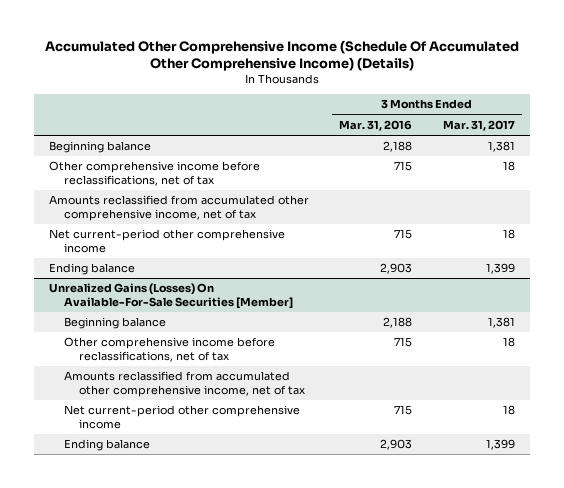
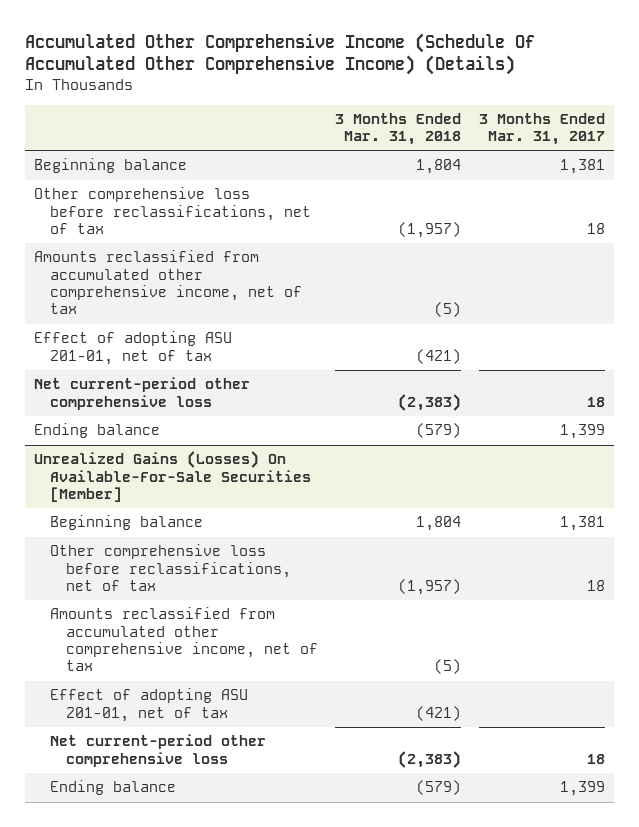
- | 3 Months Ended Mar. 31, 2016 | 3 Months Ended Mar. 31, 2017
+ | 3 Months Ended Mar. 31, 2018 | 3 Months Ended Mar. 31, 2017
- Other comprehensive income before reclassifications, net of tax | 715 | 18
+ Other comprehensive loss before reclassifications, net of tax | (1,957) | 18
- Net current-period other comprehensive income | 715 | 18
+ Effect of adopting ASU 201-01, net of tax | (421) |
+ Net current-period other comprehensive loss | (2,383) | 18
@ Unrealized Gains (Losses) On Available-For-Sale Securities [Member]
- Other comprehensive income before reclassifications, net of tax | 715 | 18
+ Other comprehensive loss before reclassifications, net of tax | (1,957) | 18
- Net current-period other comprehensive income | 715 | 18
+ Effect of adopting ASU 201-01, net of tax | (421) |
+ Net current-period other comprehensive loss | (2,383) | 18

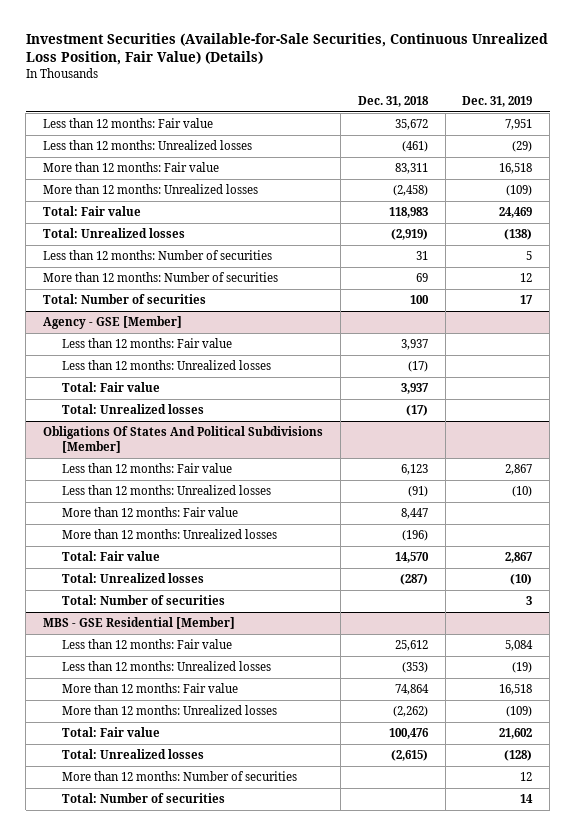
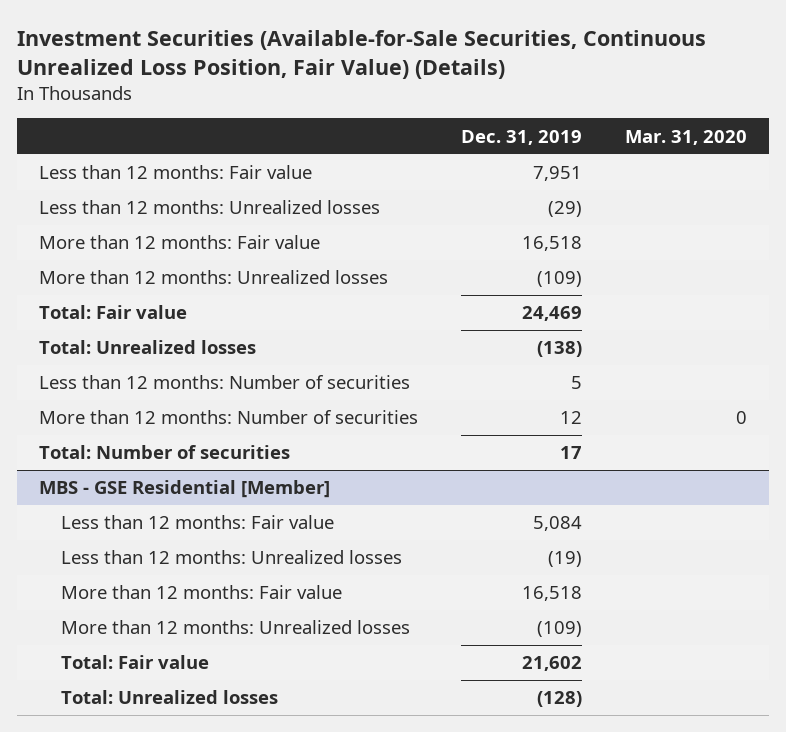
- | Dec. 31, 2018 | Dec. 31, 2019
+ | Dec. 31, 2019 | Mar. 31, 2020
- Agency - GSE [Member]
- Less than 12 months: Fair value | 3,937 |
- Less than 12 months: Unrealized losses | (17) |
- Total: Fair value | 3,937 |
- Total: Unrealized losses | (17) |
- Obligations Of States And Political Subdivisions [Member]
- Less than 12 months: Fair value | 6,123 | 2,867
- Less than 12 months: Unrealized losses | (91) | (10)
- More than 12 months: Fair value | 8,447 |
- More than 12 months: Unrealized losses | (196) |
- Total: Fair value | 14,570 | 2,867
- Total: Unrealized losses | (287) | (10)
- Total: Number of securities | | 3
@ MBS - GSE Residential [Member]
- More than 12 months: Number of securities | | 12
- Total: Number of securities | | 14

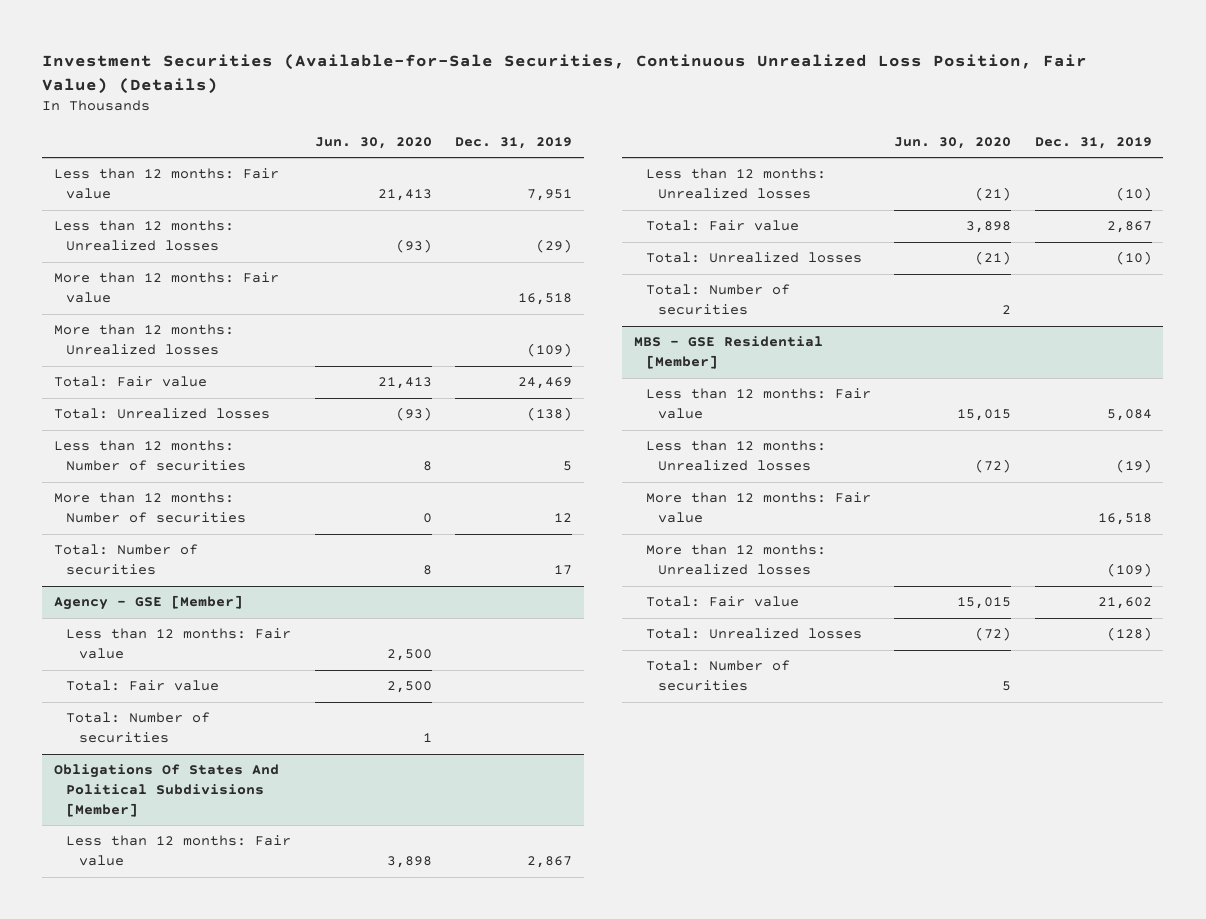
- | Dec. 31, 2019 | Mar. 31, 2020
+ | Jun. 30, 2020 | Dec. 31, 2019
+ Agency - GSE [Member]
+ Less than 12 months: Fair value | 2,500 |
+ Total: Fair value | 2,500 |
+ Total: Number of securities | 1 |
+ Obligations Of States And Political Subdivisions [Member]
+ Less than 12 months: Fair value | 3,898 | 2,867
+ Less than 12 months: Unrealized losses | (21) | (10)
+ Total: Fair value | 3,898 | 2,867
+ Total: Unrealized losses | (21) | (10)
+ Total: Number of securities | 2 |
@ MBS - GSE Residential [Member]
+ Total: Number of securities | 5 |

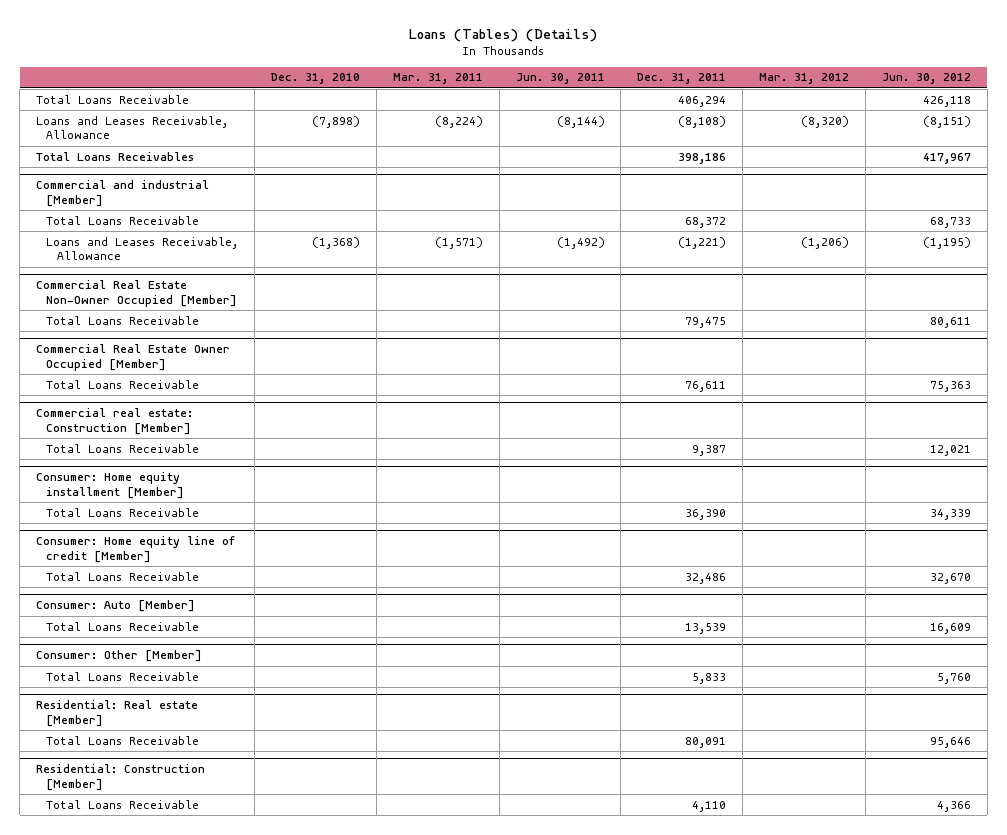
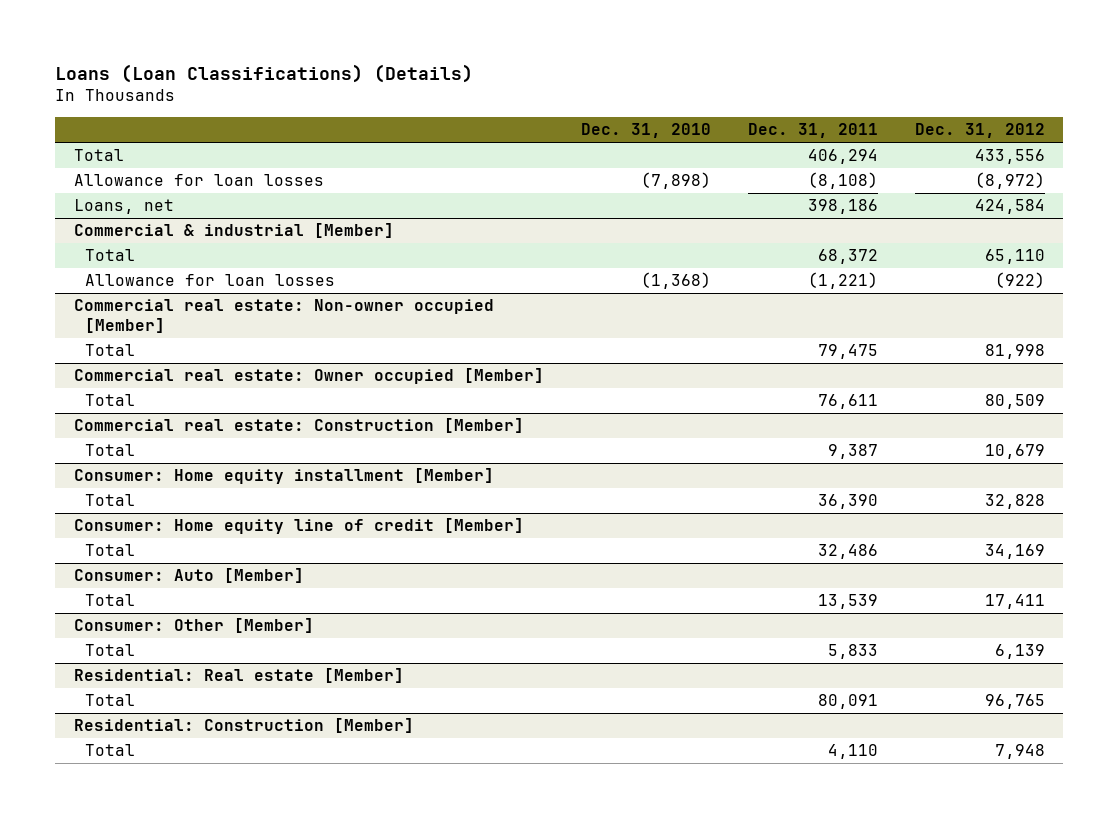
- Loans (Tables) (Details)
+ Loans (Loan Classifications) (Details)
- | Dec. 31, 2010 | Mar. 31, 2011 | Jun. 30, 2011 | Dec. 31, 2011 | Mar. 31, 2012 | Jun. 30, 2012
+ | Dec. 31, 2010 | Dec. 31, 2011 | Dec. 31, 2012
- Total Loans Receivable | | | | 406,294 | | 426,118
- Loans and Leases Receivable, Allowance | (7,898) | (8,224) | (8,144) | (8,108) | (8,320) | (8,151)
- Total Loans Receivables | | | | 398,186 | | 417,967
- Commercial and industrial [Member]
- Total Loans Receivable | | | | 68,372 | | 68,733
- Loans and Leases Receivable, Allowance | (1,368) | (1,571) | (1,492) | (1,221) | (1,206) | (1,195)
- Commercial Real Estate Non-Owner Occupied [Member]
- Total Loans Receivable | | | | 79,475 | | 80,611
- Commercial Real Estate Owner Occupied [Member]
- Total Loans Receivable | | | | 76,611 | | 75,363
+ Total | | 406,294 | 433,556
+ Allowance for loan losses | (7,898) | (8,108) | (8,972)
+ Loans, net | | 398,186 | 424,584
+ Commercial & industrial [Member]
+ Total | | 68,372 | 65,110
+ Allowance for loan losses | (1,368) | (1,221) | (922)
+ Commercial real estate: Non-owner occupied [Member]
+ Total | | 79,475 | 81,998
+ Commercial real estate: Owner occupied [Member]
+ Total | | 76,611 | 80,509
@ Commercial real estate: Construction [Member]
- Total Loans Receivable | | | | 9,387 | | 12,021
+ Total | | 9,387 | 10,679
@ Consumer: Home equity installment [Member]
- Total Loans Receivable | | | | 36,390 | | 34,339
+ Total | | 36,390 | 32,828
@ Consumer: Home equity line of credit [Member]
- Total Loans Receivable | | | | 32,486 | | 32,670
+ Total | | 32,486 | 34,169
@ Consumer: Auto [Member]
- Total Loans Receivable | | | | 13,539 | | 16,609
+ Total | | 13,539 | 17,411
@ Consumer: Other [Member]
- Total Loans Receivable | | | | 5,833 | | 5,760
+ Total | | 5,833 | 6,139
@ Residential: Real estate [Member]
- Total Loans Receivable | | | | 80,091 | | 95,646
+ Total | | 80,091 | 96,765
@ Residential: Construction [Member]
- Total Loans Receivable | | | | 4,110 | | 4,366
+ Total | | 4,110 | 7,948

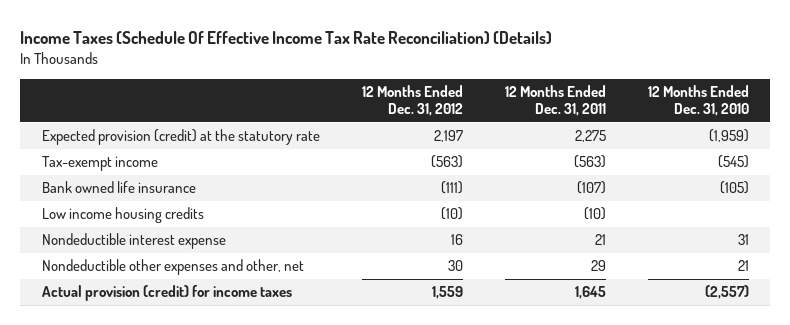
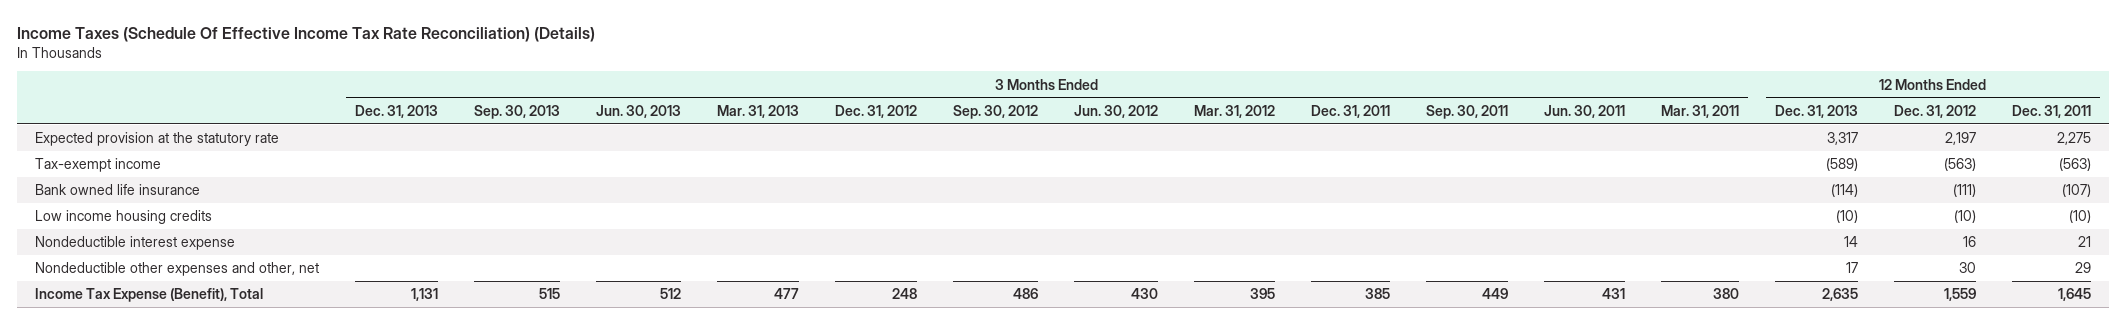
- | 12 Months Ended Dec. 31, 2012 | 12 Months Ended Dec. 31, 2011 | 12 Months Ended Dec. 31, 2010
+ | 3 Months Ended Dec. 31, 2013 | 3 Months Ended Sep. 30, 2013 | 3 Months Ended Jun. 30, 2013 | 3 Months Ended Mar. 31, 2013 | 3 Months Ended Dec. 31, 2012 | 3 Months Ended Sep. 30, 2012 | 3 Months Ended Jun. 30, 2012 | 3 Months Ended Mar. 31, 2012 | 3 Months Ended Dec. 31, 2011 | 3 Months Ended Sep. 30, 2011 | 3 Months Ended Jun. 30, 2011 | 3 Months Ended Mar. 31, 2011 | 12 Months Ended Dec. 31, 2013 | 12 Months Ended Dec. 31, 2012 | 12 Months Ended Dec. 31, 2011
- Expected provision (credit) at the statutory rate | 2,197 | 2,275 | (1,959)
+ Expected provision at the statutory rate | | | | | | | | | | | | | 3,317 | 2,197 | 2,275
- Actual provision (credit) for income taxes | 1,559 | 1,645 | (2,557)
+ Income Tax Expense (Benefit), Total | 1,131 | 515 | 512 | 477 | 248 | 486 | 430 | 395 | 385 | 449 | 431 | 380 | 2,635 | 1,559 | 1,645

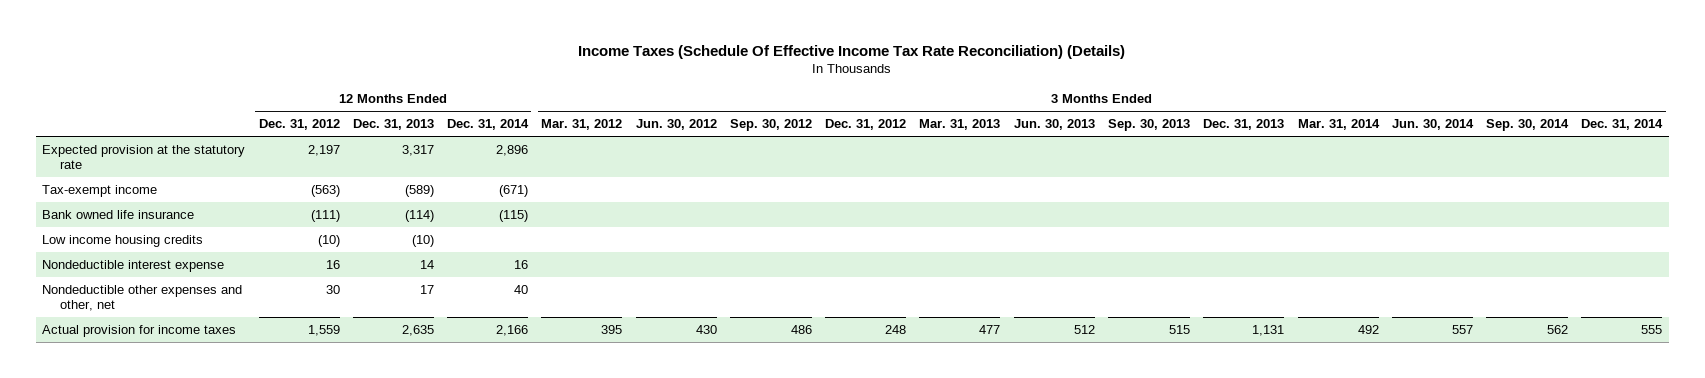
- | 3 Months Ended Dec. 31, 2013 | 3 Months Ended Sep. 30, 2013 | 3 Months Ended Jun. 30, 2013 | 3 Months Ended Mar. 31, 2013 | 3 Months Ended Dec. 31, 2012 | 3 Months Ended Sep. 30, 2012 | 3 Months Ended Jun. 30, 2012 | 3 Months Ended Mar. 31, 2012 | 3 Months Ended Dec. 31, 2011 | 3 Months Ended Sep. 30, 2011 | 3 Months Ended Jun. 30, 2011 | 3 Months Ended Mar. 31, 2011 | 12 Months Ended Dec. 31, 2013 | 12 Months Ended Dec. 31, 2012 | 12 Months Ended Dec. 31, 2011
+ | 12 Months Ended Dec. 31, 2012 | 12 Months Ended Dec. 31, 2013 | 12 Months Ended Dec. 31, 2014 | 3 Months Ended Mar. 31, 2012 | 3 Months Ended Jun. 30, 2012 | 3 Months Ended Sep. 30, 2012 | 3 Months Ended Dec. 31, 2012 | 3 Months Ended Mar. 31, 2013 | 3 Months Ended Jun. 30, 2013 | 3 Months Ended Sep. 30, 2013 | 3 Months Ended Dec. 31, 2013 | 3 Months Ended Mar. 31, 2014 | 3 Months Ended Jun. 30, 2014 | 3 Months Ended Sep. 30, 2014 | 3 Months Ended Dec. 31, 2014
- Income Tax Expense (Benefit), Total | 1,131 | 515 | 512 | 477 | 248 | 486 | 430 | 395 | 385 | 449 | 431 | 380 | 2,635 | 1,559 | 1,645
+ Actual provision for income taxes | 1,559 | 2,635 | 2,166 | 395 | 430 | 486 | 248 | 477 | 512 | 515 | 1,131 | 492 | 557 | 562 | 555

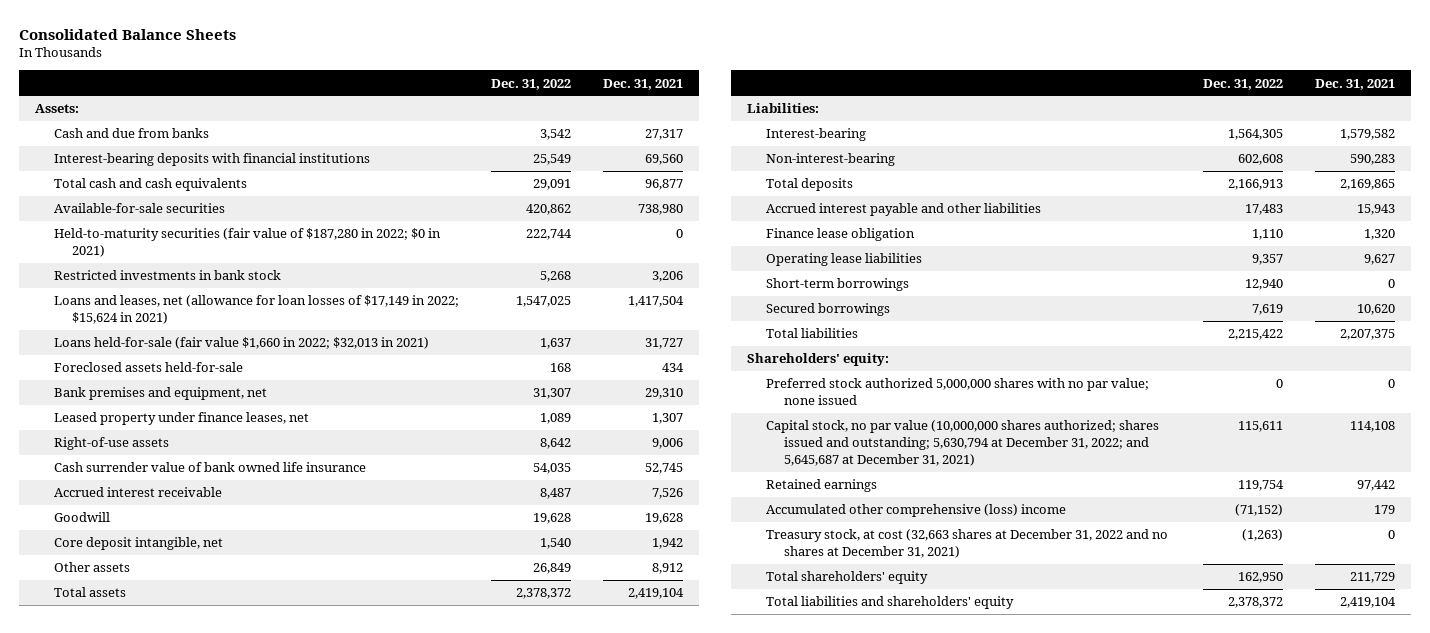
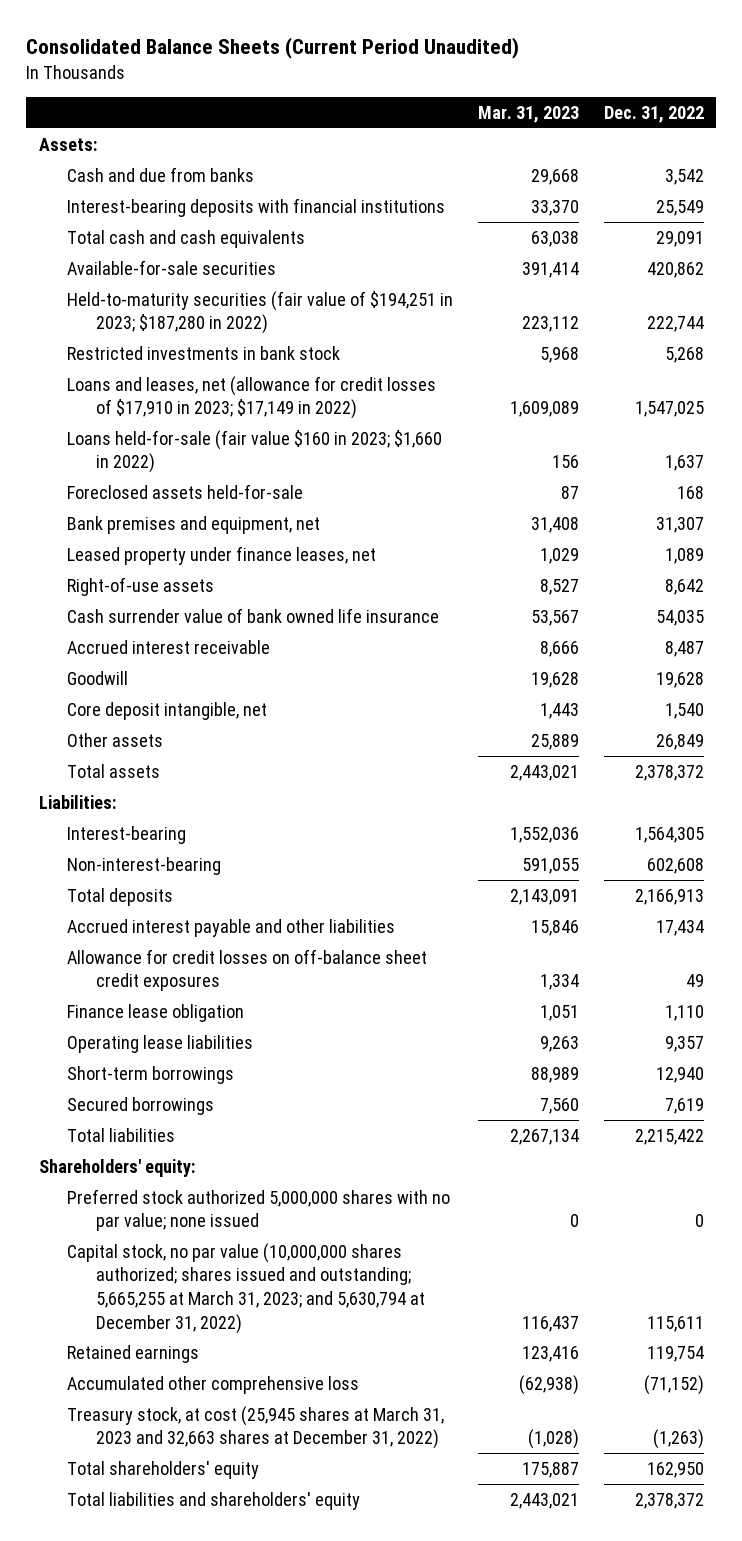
- Consolidated Balance Sheets
+ Consolidated Balance Sheets (Current Period Unaudited)
- | Dec. 31, 2022 | Dec. 31, 2021
+ | Mar. 31, 2023 | Dec. 31, 2022
- Held-to-maturity securities (fair value of $187,280 in 2022; $0 in 2021) | 222,744 | 0
+ Held-to-maturity securities (fair value of $194,251 in 2023; $187,280 in 2022) | 223,112 | 222,744
- Loans and leases, net (allowance for loan losses of $17,149 in 2022; $15,624 in 2021) | 1,547,025 | 1,417,504
- Loans held-for-sale (fair value $1,660 in 2022; $32,013 in 2021) | 1,637 | 31,727
+ Loans and leases, net (allowance for credit losses of $17,910 in 2023; $17,149 in 2022) | 1,609,089 | 1,547,025
+ Loans held-for-sale (fair value $160 in 2023; $1,660 in 2022) | 156 | 1,637
- Accrued interest payable and other liabilities | 17,483 | 15,943
+ Accrued interest payable and other liabilities | 15,846 | 17,434
+ Allowance for credit losses on off-balance sheet credit exposures | 1,334 | 49
- Capital stock, no par value (10,000,000 shares authorized; shares issued and outstanding; 5,630,794 at December 31, 2022; and 5,645,687 at December 31, 2021) | 115,611 | 114,108
+ Capital stock, no par value (10,000,000 shares authorized; shares issued and outstanding; 5,665,255 at March 31, 2023; and 5,630,794 at December 31, 2022) | 116,437 | 115,611
- Accumulated other comprehensive (loss) income | (71,152) | 179
- Treasury stock, at cost (32,663 shares at December 31, 2022 and no shares at December 31, 2021) | (1,263) | 0
+ Accumulated other comprehensive loss | (62,938) | (71,152)
+ Treasury stock, at cost (25,945 shares at March 31, 2023 and 32,663 shares at December 31, 2022) | (1,028) | (1,263)

